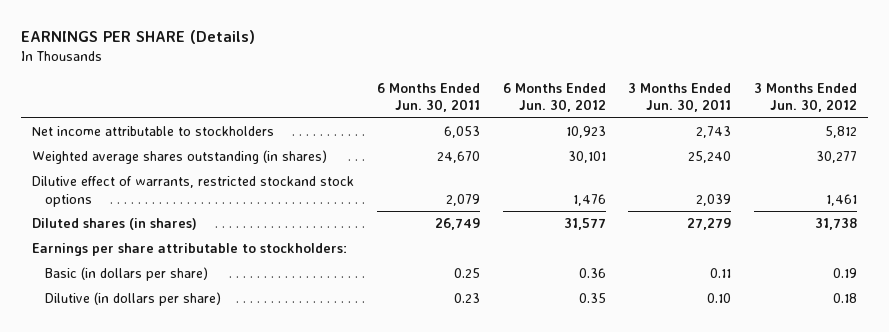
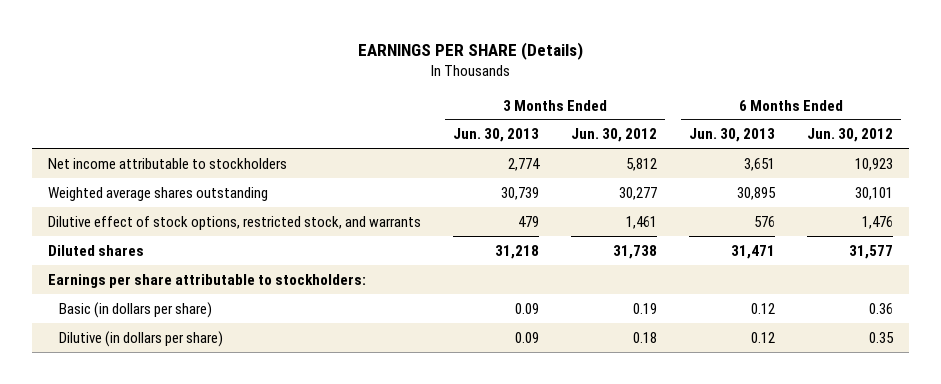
- | 6 Months Ended Jun. 30, 2011 | 6 Months Ended Jun. 30, 2012 | 3 Months Ended Jun. 30, 2011 | 3 Months Ended Jun. 30, 2012
+ | 3 Months Ended Jun. 30, 2013 | 3 Months Ended Jun. 30, 2012 | 6 Months Ended Jun. 30, 2013 | 6 Months Ended Jun. 30, 2012
- Weighted average shares outstanding (in shares) | 24,670 | 30,101 | 25,240 | 30,277
- Dilutive effect of warrants, restricted stockand stock options | 2,079 | 1,476 | 2,039 | 1,461
- Diluted shares (in shares) | 26,749 | 31,577 | 27,279 | 31,738
+ Weighted average shares outstanding | 30,739 | 30,277 | 30,895 | 30,101
+ Dilutive effect of stock options, restricted stock, and warrants | 479 | 1,461 | 576 | 1,476
+ Diluted shares | 31,218 | 31,738 | 31,471 | 31,577

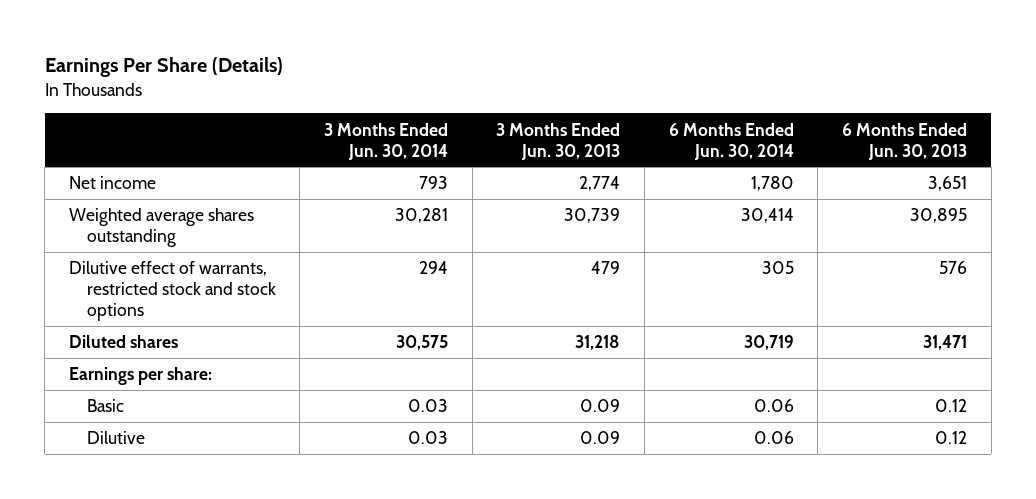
- EARNINGS PER SHARE (Details)
+ Earnings Per Share (Details)
- | 3 Months Ended Jun. 30, 2013 | 3 Months Ended Jun. 30, 2012 | 6 Months Ended Jun. 30, 2013 | 6 Months Ended Jun. 30, 2012
+ | 3 Months Ended Jun. 30, 2014 | 3 Months Ended Jun. 30, 2013 | 6 Months Ended Jun. 30, 2014 | 6 Months Ended Jun. 30, 2013
- Net income attributable to stockholders | 2,774 | 5,812 | 3,651 | 10,923
+ Net income | 793 | 2,774 | 1,780 | 3,651
- Dilutive effect of stock options, restricted stock, and warrants | 479 | 1,461 | 576 | 1,476
+ Dilutive effect of warrants, restricted stock and stock options | 294 | 479 | 305 | 576
- Earnings per share attributable to stockholders:
- Basic (in dollars per share) | 0.09 | 0.19 | 0.12 | 0.36
- Dilutive (in dollars per share) | 0.09 | 0.18 | 0.12 | 0.35
+ Earnings per share:
+ Basic | 0.03 | 0.09 | 0.06 | 0.12
+ Dilutive | 0.03 | 0.09 | 0.06 | 0.12

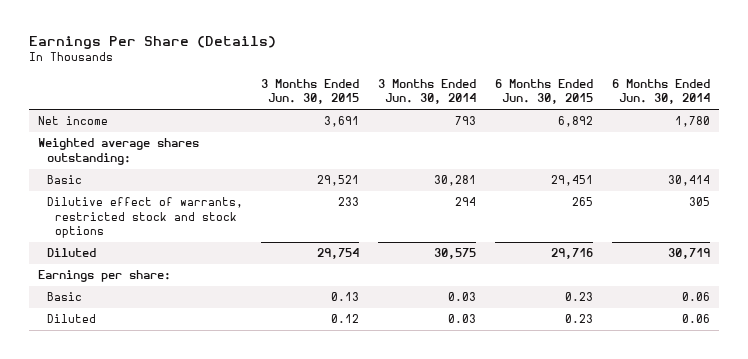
- | 3 Months Ended Jun. 30, 2014 | 3 Months Ended Jun. 30, 2013 | 6 Months Ended Jun. 30, 2014 | 6 Months Ended Jun. 30, 2013
+ | 3 Months Ended Jun. 30, 2015 | 3 Months Ended Jun. 30, 2014 | 6 Months Ended Jun. 30, 2015 | 6 Months Ended Jun. 30, 2014
- Weighted average shares outstanding | 30,281 | 30,739 | 30,414 | 30,895
+ Weighted average shares outstanding:
+ Basic | 29,521 | 30,281 | 29,451 | 30,414
- Diluted shares | 30,575 | 31,218 | 30,719 | 31,471
+ Diluted | 29,754 | 30,575 | 29,716 | 30,719
- Dilutive | 0.03 | 0.09 | 0.06 | 0.12
+ Diluted | 0.12 | 0.03 | 0.23 | 0.06

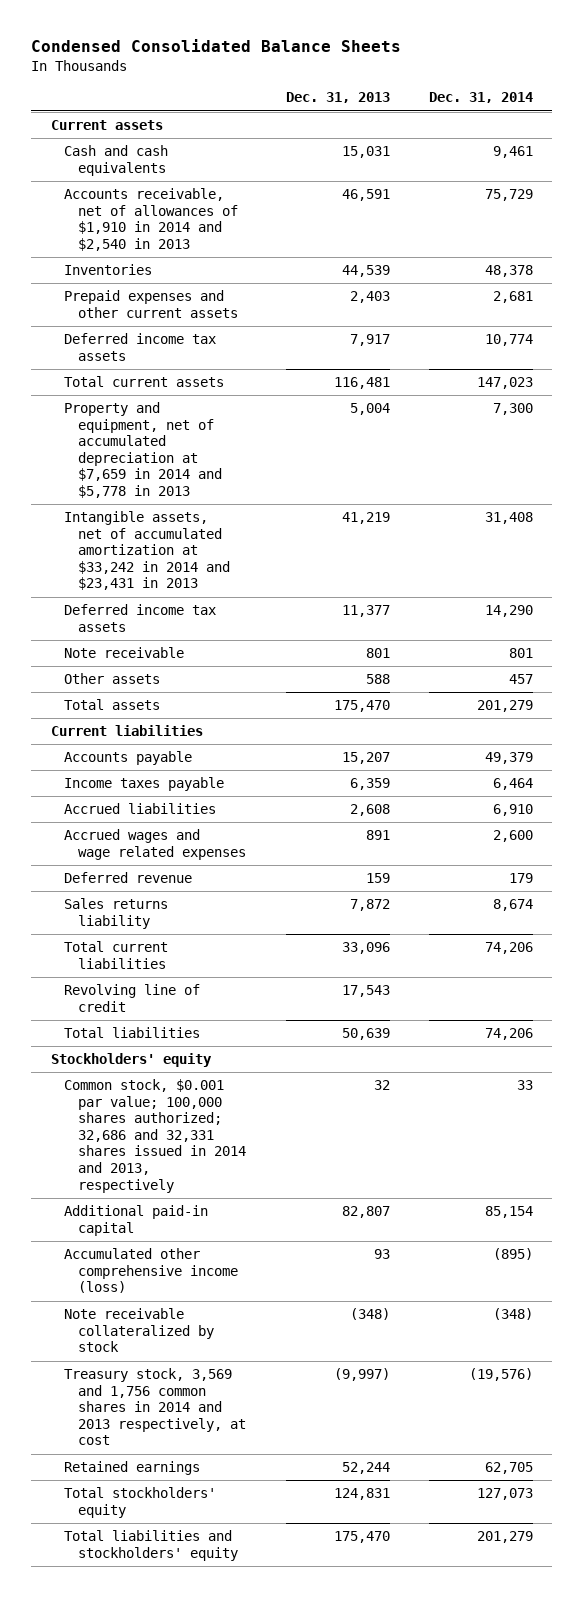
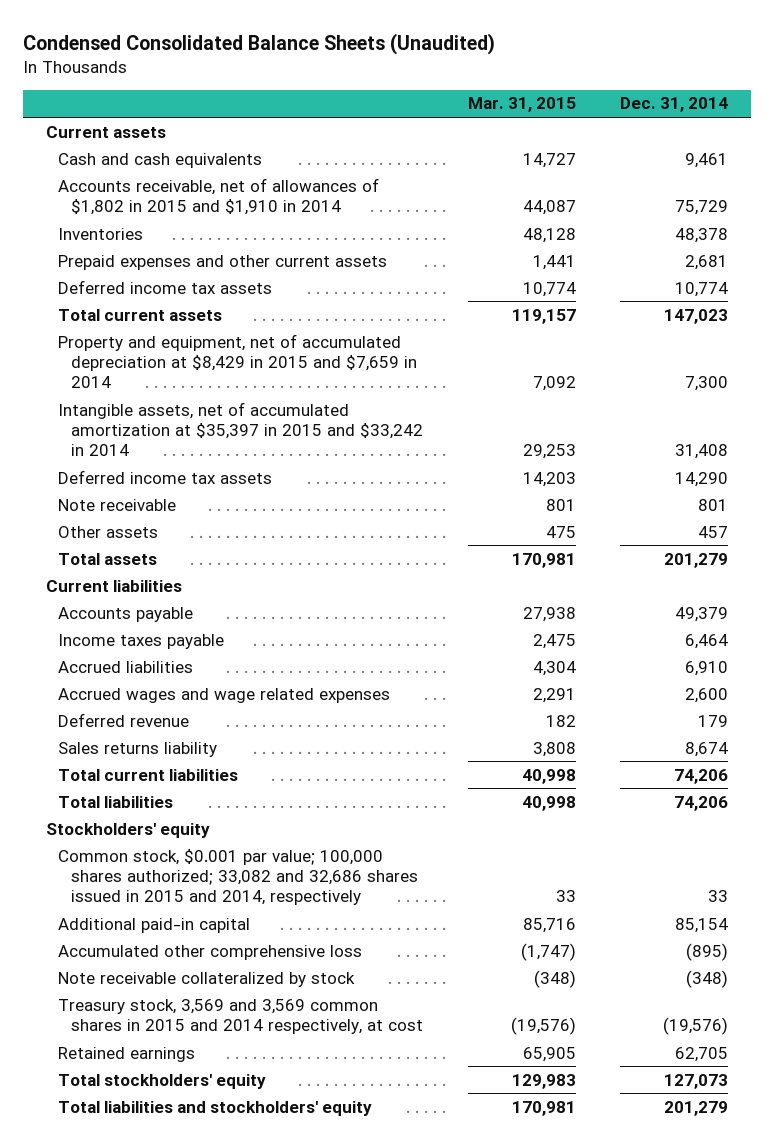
- Condensed Consolidated Balance Sheets
+ Condensed Consolidated Balance Sheets (Unaudited)
- | Dec. 31, 2013 | Dec. 31, 2014
+ | Mar. 31, 2015 | Dec. 31, 2014
- Accounts receivable, net of allowances of $1,910 in 2014 and $2,540 in 2013 | 46,591 | 75,729
+ Accounts receivable, net of allowances of $1,802 in 2015 and $1,910 in 2014 | 44,087 | 75,729
- Property and equipment, net of accumulated depreciation at $7,659 in 2014 and $5,778 in 2013 | 5,004 | 7,300
- Intangible assets, net of accumulated amortization at $33,242 in 2014 and $23,431 in 2013 | 41,219 | 31,408
+ Property and equipment, net of accumulated depreciation at $8,429 in 2015 and $7,659 in 2014 | 7,092 | 7,300
+ Intangible assets, net of accumulated amortization at $35,397 in 2015 and $33,242 in 2014 | 29,253 | 31,408
- Revolving line of credit | 17,543 |
- Common stock, $0.001 par value; 100,000 shares authorized; 32,686 and 32,331 shares issued in 2014 and 2013, respectively | 32 | 33
+ Common stock, $0.001 par value; 100,000 shares authorized; 33,082 and 32,686 shares issued in 2015 and 2014, respectively | 33 | 33
- Accumulated other comprehensive income (loss) | 93 | (895)
+ Accumulated other comprehensive loss | (1,747) | (895)
- Treasury stock, 3,569 and 1,756 common shares in 2014 and 2013 respectively, at cost | (9,997) | (19,576)
+ Treasury stock, 3,569 and 3,569 common shares in 2015 and 2014 respectively, at cost | (19,576) | (19,576)

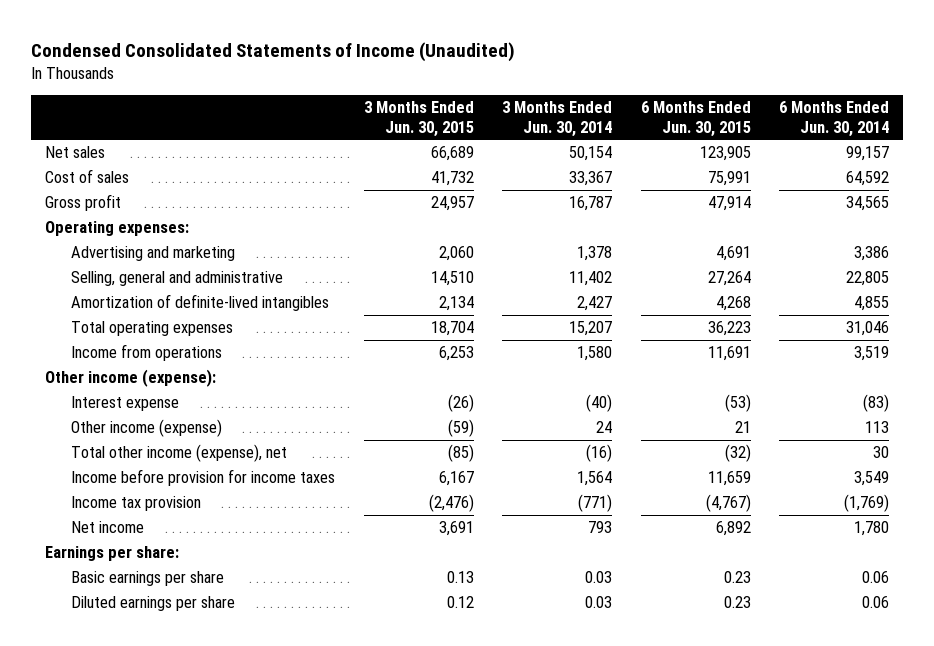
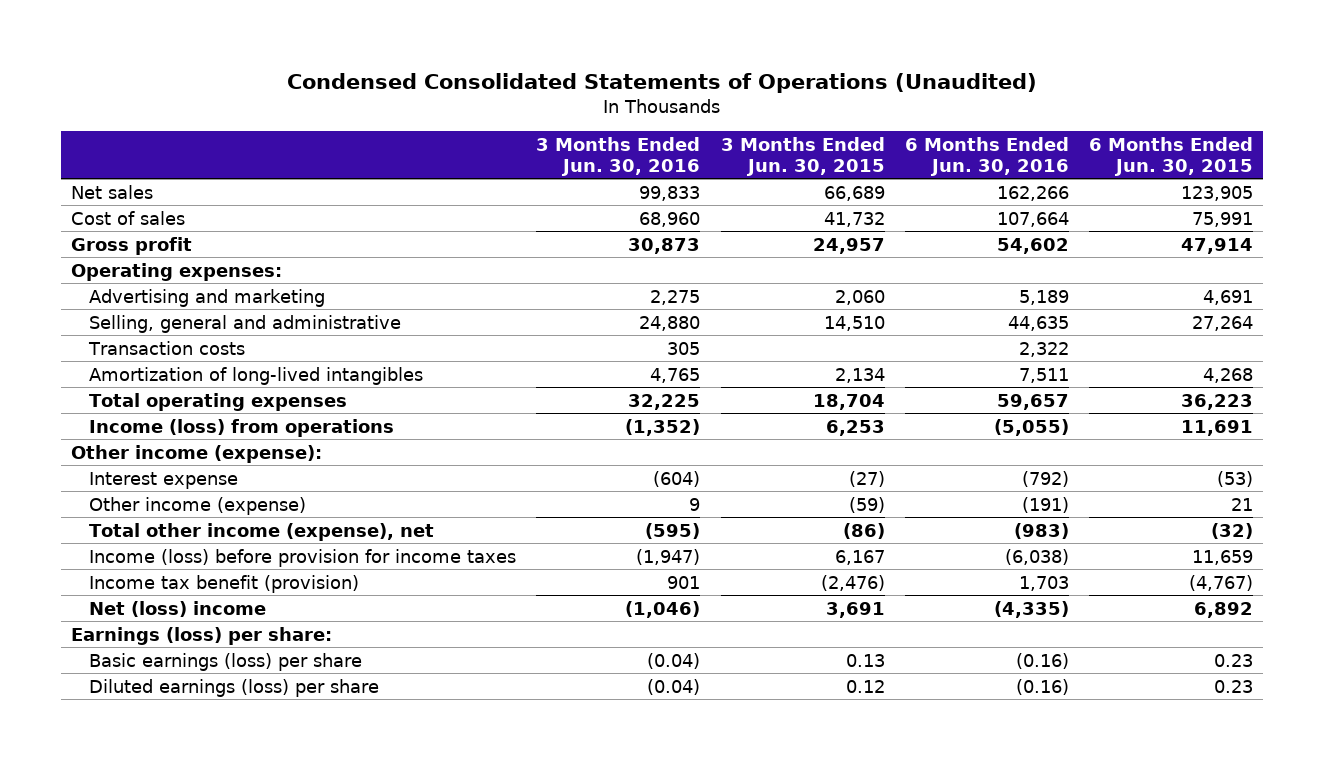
- Condensed Consolidated Statements of Income (Unaudited)
+ Condensed Consolidated Statements of Operations (Unaudited)
- | 3 Months Ended Jun. 30, 2015 | 3 Months Ended Jun. 30, 2014 | 6 Months Ended Jun. 30, 2015 | 6 Months Ended Jun. 30, 2014
+ | 3 Months Ended Jun. 30, 2016 | 3 Months Ended Jun. 30, 2015 | 6 Months Ended Jun. 30, 2016 | 6 Months Ended Jun. 30, 2015
- Amortization of definite-lived intangibles | 2,134 | 2,427 | 4,268 | 4,855
+ Transaction costs | 305 | | 2,322 |
+ Amortization of long-lived intangibles | 4,765 | 2,134 | 7,511 | 4,268
- Income from operations | 6,253 | 1,580 | 11,691 | 3,519
+ Income (loss) from operations | (1,352) | 6,253 | (5,055) | 11,691
- Interest expense | (26) | (40) | (53) | (83)
+ Interest expense | (604) | (27) | (792) | (53)
- Total other income (expense), net | (85) | (16) | (32) | 30
- Income before provision for income taxes | 6,167 | 1,564 | 11,659 | 3,549
- Income tax provision | (2,476) | (771) | (4,767) | (1,769)
- Net income | 3,691 | 793 | 6,892 | 1,780
- Earnings per share:
- Basic earnings per share | 0.13 | 0.03 | 0.23 | 0.06
- Diluted earnings per share | 0.12 | 0.03 | 0.23 | 0.06
+ Total other income (expense), net | (595) | (86) | (983) | (32)
+ Income (loss) before provision for income taxes | (1,947) | 6,167 | (6,038) | 11,659
+ Income tax benefit (provision) | 901 | (2,476) | 1,703 | (4,767)
+ Net (loss) income | (1,046) | 3,691 | (4,335) | 6,892
+ Earnings (loss) per share:
+ Basic earnings (loss) per share | (0.04) | 0.13 | (0.16) | 0.23
+ Diluted earnings (loss) per share | (0.04) | 0.12 | (0.16) | 0.23

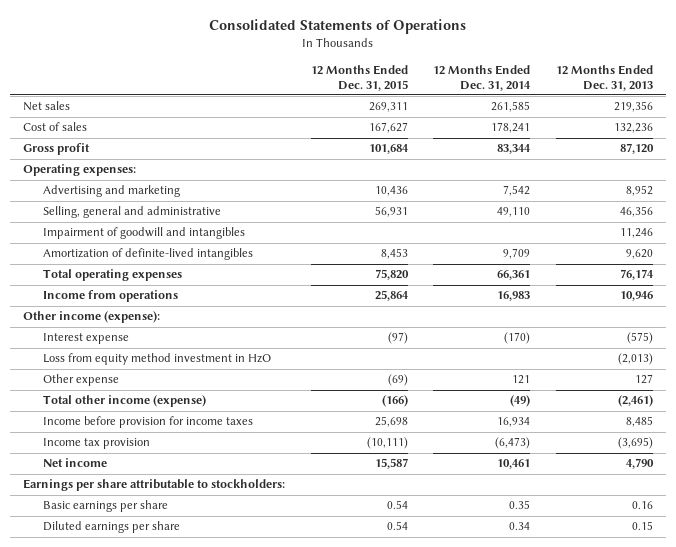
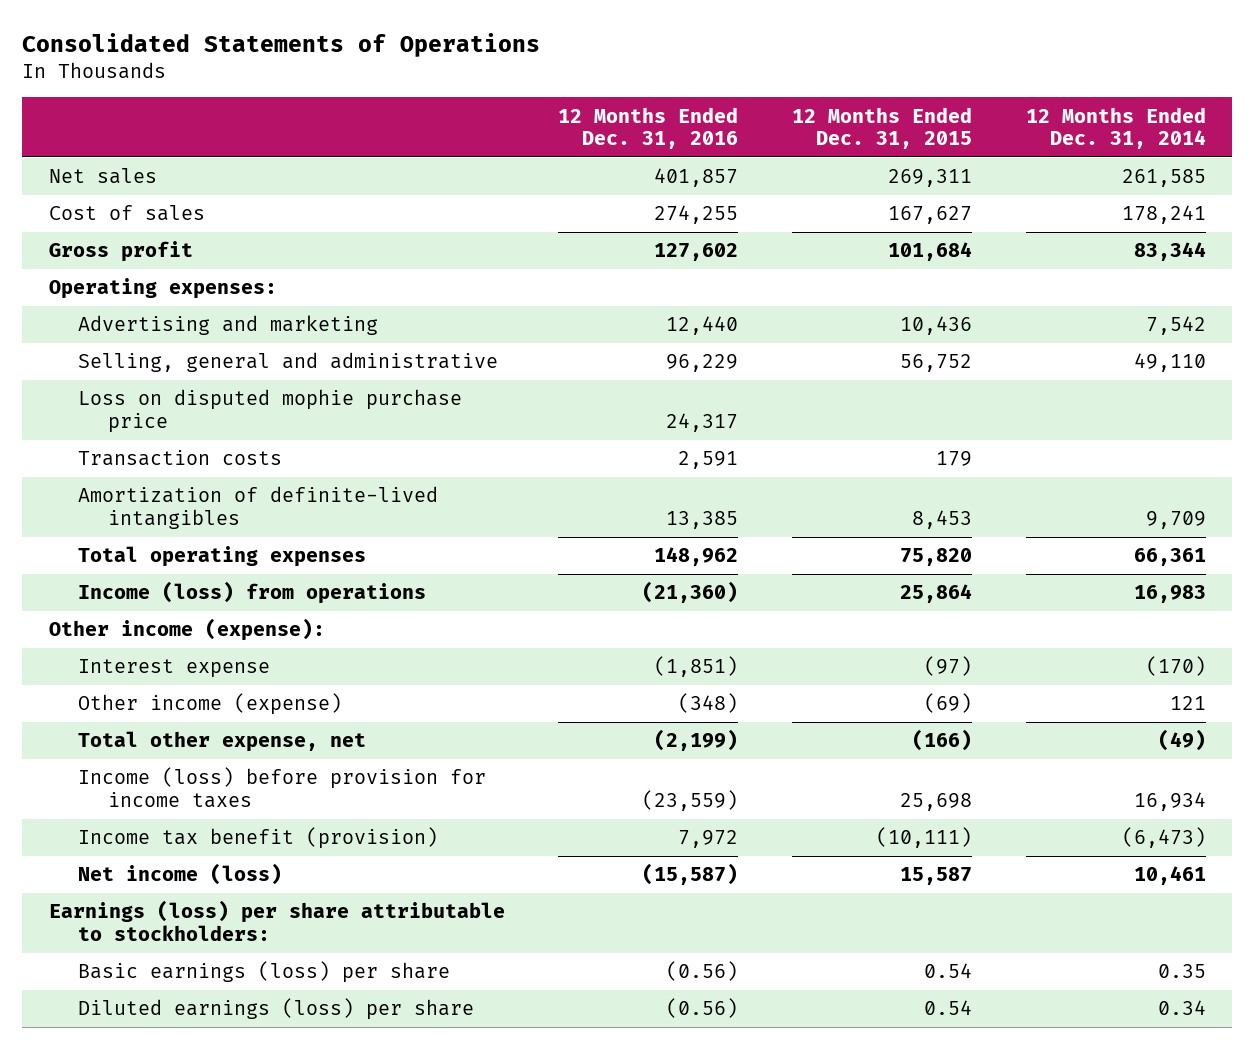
- | 12 Months Ended Dec. 31, 2015 | 12 Months Ended Dec. 31, 2014 | 12 Months Ended Dec. 31, 2013
+ | 12 Months Ended Dec. 31, 2016 | 12 Months Ended Dec. 31, 2015 | 12 Months Ended Dec. 31, 2014
- Selling, general and administrative | 56,931 | 49,110 | 46,356
- Impairment of goodwill and intangibles | | | 11,246
+ Selling, general and administrative | 96,229 | 56,752 | 49,110
+ Loss on disputed mophie purchase price | 24,317 | |
+ Transaction costs | 2,591 | 179 |
- Income from operations | 25,864 | 16,983 | 10,946
+ Income (loss) from operations | (21,360) | 25,864 | 16,983
- Loss from equity method investment in HzO | | | (2,013)
- Other expense | (69) | 121 | 127
- Total other income (expense) | (166) | (49) | (2,461)
- Income before provision for income taxes | 25,698 | 16,934 | 8,485
- Income tax provision | (10,111) | (6,473) | (3,695)
- Net income | 15,587 | 10,461 | 4,790
- Earnings per share attributable to stockholders:
- Basic earnings per share | 0.54 | 0.35 | 0.16
- Diluted earnings per share | 0.54 | 0.34 | 0.15
+ Other income (expense) | (348) | (69) | 121
+ Total other expense, net | (2,199) | (166) | (49)
+ Income (loss) before provision for income taxes | (23,559) | 25,698 | 16,934
+ Income tax benefit (provision) | 7,972 | (10,111) | (6,473)
+ Net income (loss) | (15,587) | 15,587 | 10,461
+ Earnings (loss) per share attributable to stockholders:
+ Basic earnings (loss) per share | (0.56) | 0.54 | 0.35
+ Diluted earnings (loss) per share | (0.56) | 0.54 | 0.34

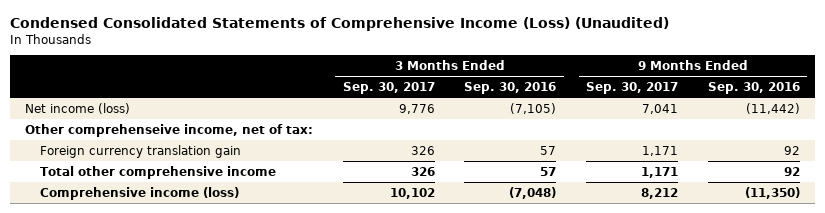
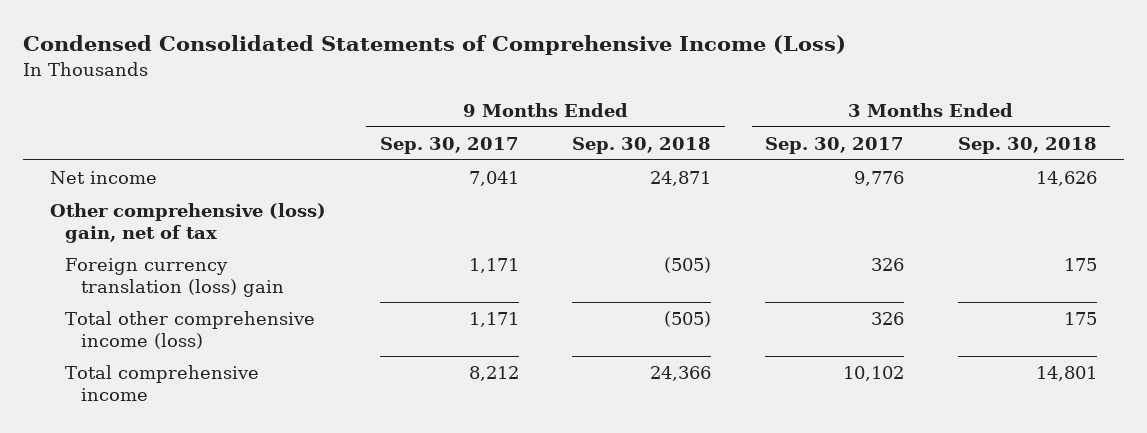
- Condensed Consolidated Statements of Comprehensive Income (Loss) (Unaudited)
+ Condensed Consolidated Statements of Comprehensive Income (Loss)
- | 3 Months Ended Sep. 30, 2017 | 3 Months Ended Sep. 30, 2016 | 9 Months Ended Sep. 30, 2017 | 9 Months Ended Sep. 30, 2016
+ | 9 Months Ended Sep. 30, 2017 | 9 Months Ended Sep. 30, 2018 | 3 Months Ended Sep. 30, 2017 | 3 Months Ended Sep. 30, 2018
- Net income (loss) | 9,776 | (7,105) | 7,041 | (11,442)
- Other comprehenseive income, net of tax:
- Foreign currency translation gain | 326 | 57 | 1,171 | 92
- Total other comprehensive income | 326 | 57 | 1,171 | 92
- Comprehensive income (loss) | 10,102 | (7,048) | 8,212 | (11,350)
+ Net income | 7,041 | 24,871 | 9,776 | 14,626
+ Other comprehensive (loss) gain, net of tax
+ Foreign currency translation (loss) gain | 1,171 | (505) | 326 | 175
+ Total other comprehensive income (loss) | 1,171 | (505) | 326 | 175
+ Total comprehensive income | 8,212 | 24,366 | 10,102 | 14,801

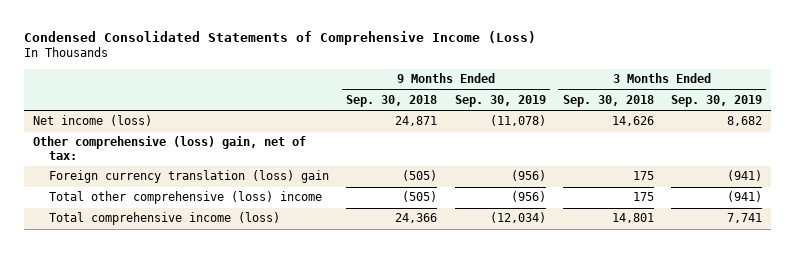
- | 9 Months Ended Sep. 30, 2017 | 9 Months Ended Sep. 30, 2018 | 3 Months Ended Sep. 30, 2017 | 3 Months Ended Sep. 30, 2018
+ | 9 Months Ended Sep. 30, 2018 | 9 Months Ended Sep. 30, 2019 | 3 Months Ended Sep. 30, 2018 | 3 Months Ended Sep. 30, 2019
- Net income | 7,041 | 24,871 | 9,776 | 14,626
- Other comprehensive (loss) gain, net of tax
+ Net income (loss) | 24,871 | (11,078) | 14,626 | 8,682
+ Other comprehensive (loss) gain, net of tax:
- Total other comprehensive income (loss) | 1,171 | (505) | 326 | 175
- Total comprehensive income | 8,212 | 24,366 | 10,102 | 14,801
+ Total other comprehensive (loss) income | (505) | (956) | 175 | (941)
+ Total comprehensive income (loss) | 24,366 | (12,034) | 14,801 | 7,741

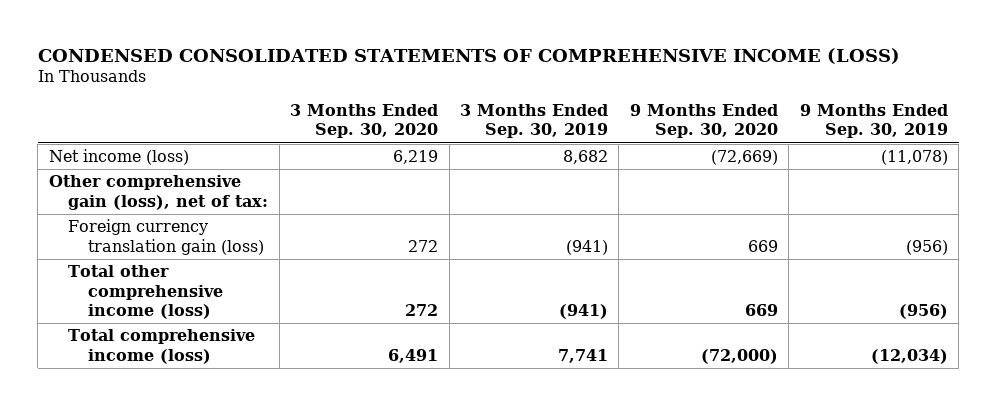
- Condensed Consolidated Statements of Comprehensive Income (Loss)
+ CONDENSED CONSOLIDATED STATEMENTS OF COMPREHENSIVE INCOME (LOSS)
- | 9 Months Ended Sep. 30, 2018 | 9 Months Ended Sep. 30, 2019 | 3 Months Ended Sep. 30, 2018 | 3 Months Ended Sep. 30, 2019
+ | 3 Months Ended Sep. 30, 2020 | 3 Months Ended Sep. 30, 2019 | 9 Months Ended Sep. 30, 2020 | 9 Months Ended Sep. 30, 2019
- Other comprehensive (loss) gain, net of tax:
- Foreign currency translation (loss) gain | (505) | (956) | 175 | (941)
- Total other comprehensive (loss) income | (505) | (956) | 175 | (941)
+ Other comprehensive gain (loss), net of tax:
+ Foreign currency translation gain (loss) | 272 | (941) | 669 | (956)
+ Total other comprehensive income (loss) | 272 | (941) | 669 | (956)

